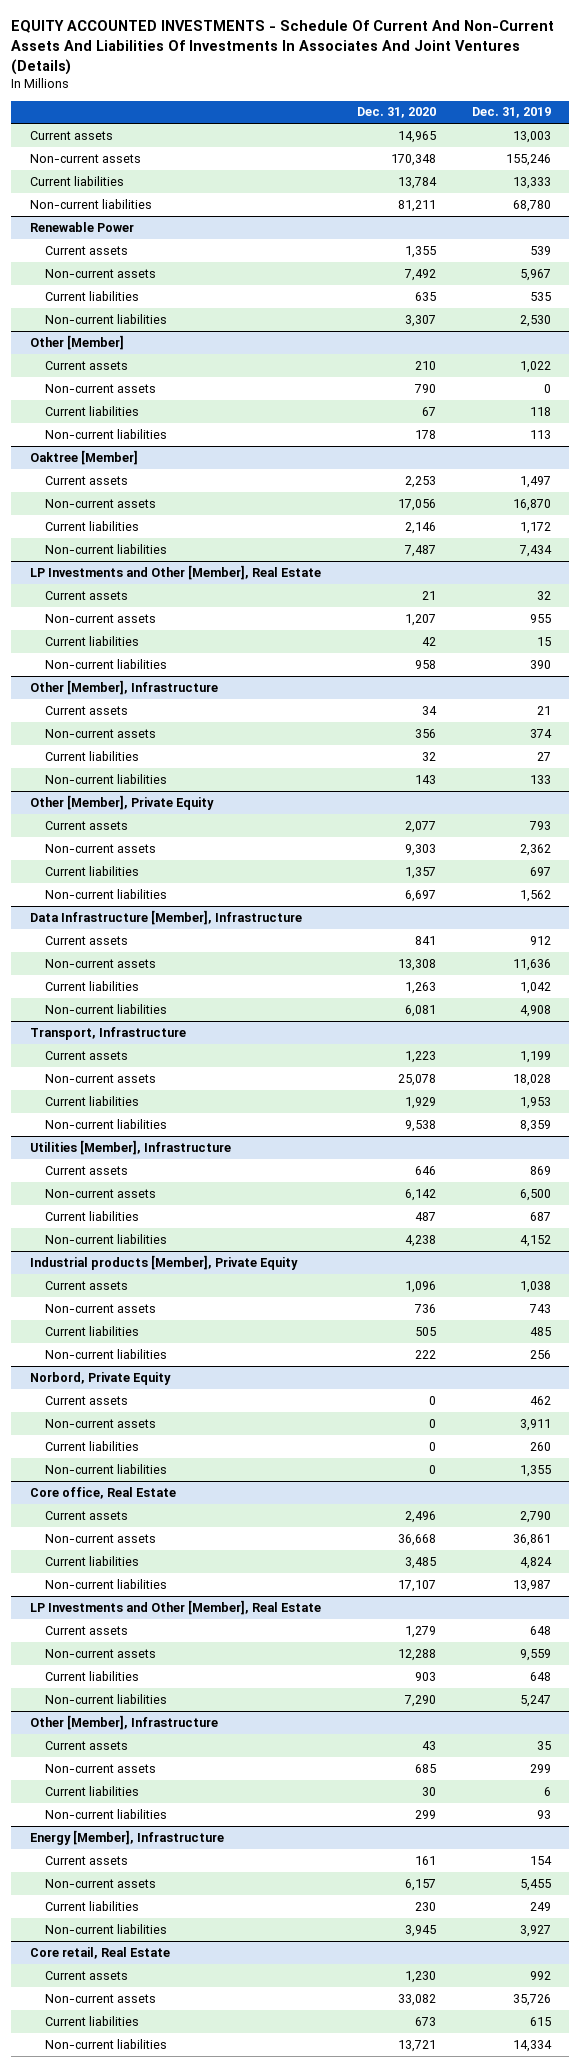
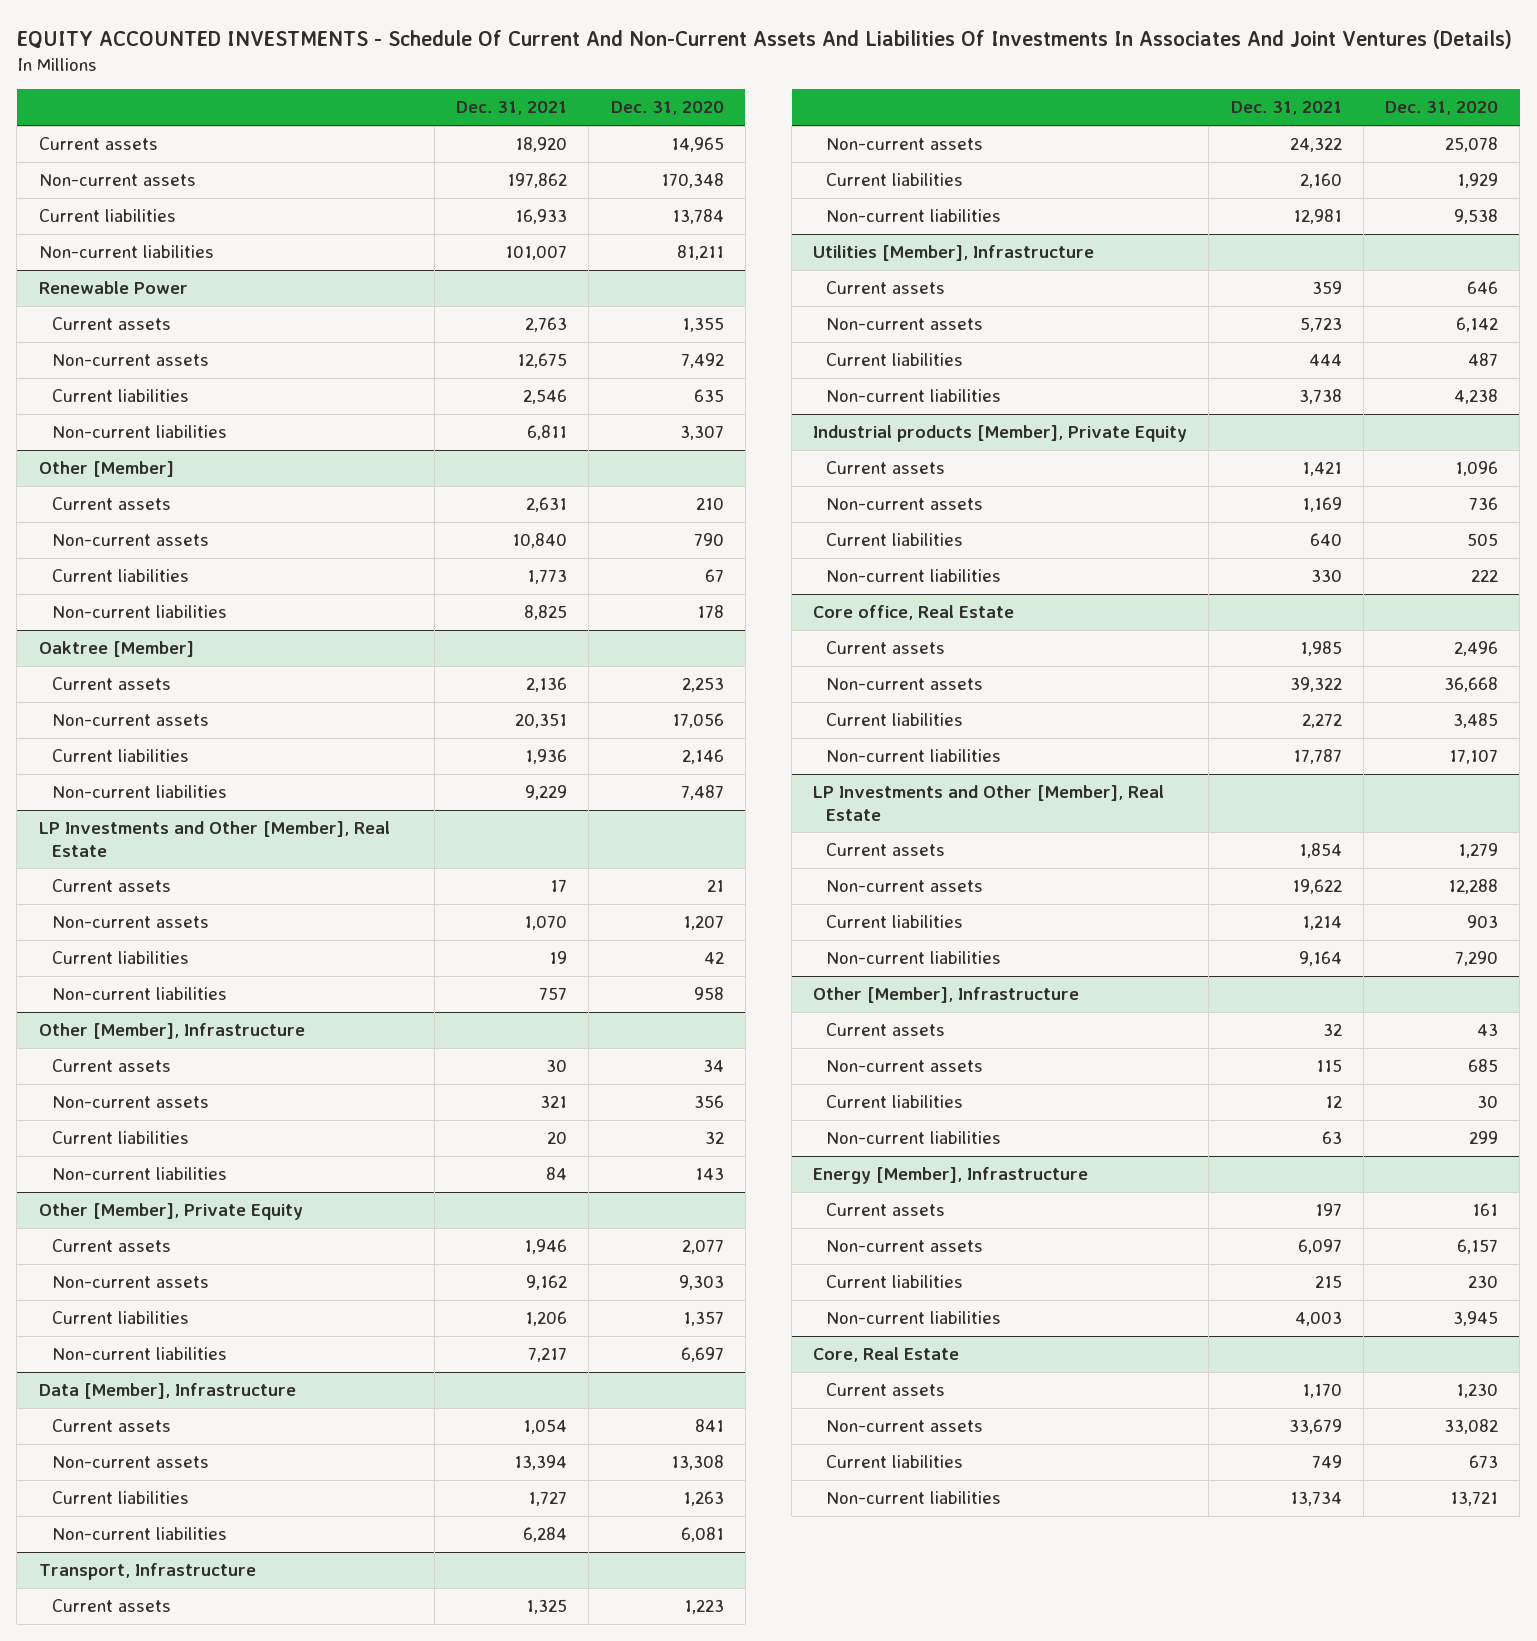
- | Dec. 31, 2020 | Dec. 31, 2019
+ | Dec. 31, 2021 | Dec. 31, 2020
- Data Infrastructure [Member], Infrastructure
+ Data [Member], Infrastructure
- Norbord, Private Equity
- Current assets | 0 | 462
- Non-current assets | 0 | 3,911
- Current liabilities | 0 | 260
- Non-current liabilities | 0 | 1,355
- Core retail, Real Estate
+ Core, Real Estate

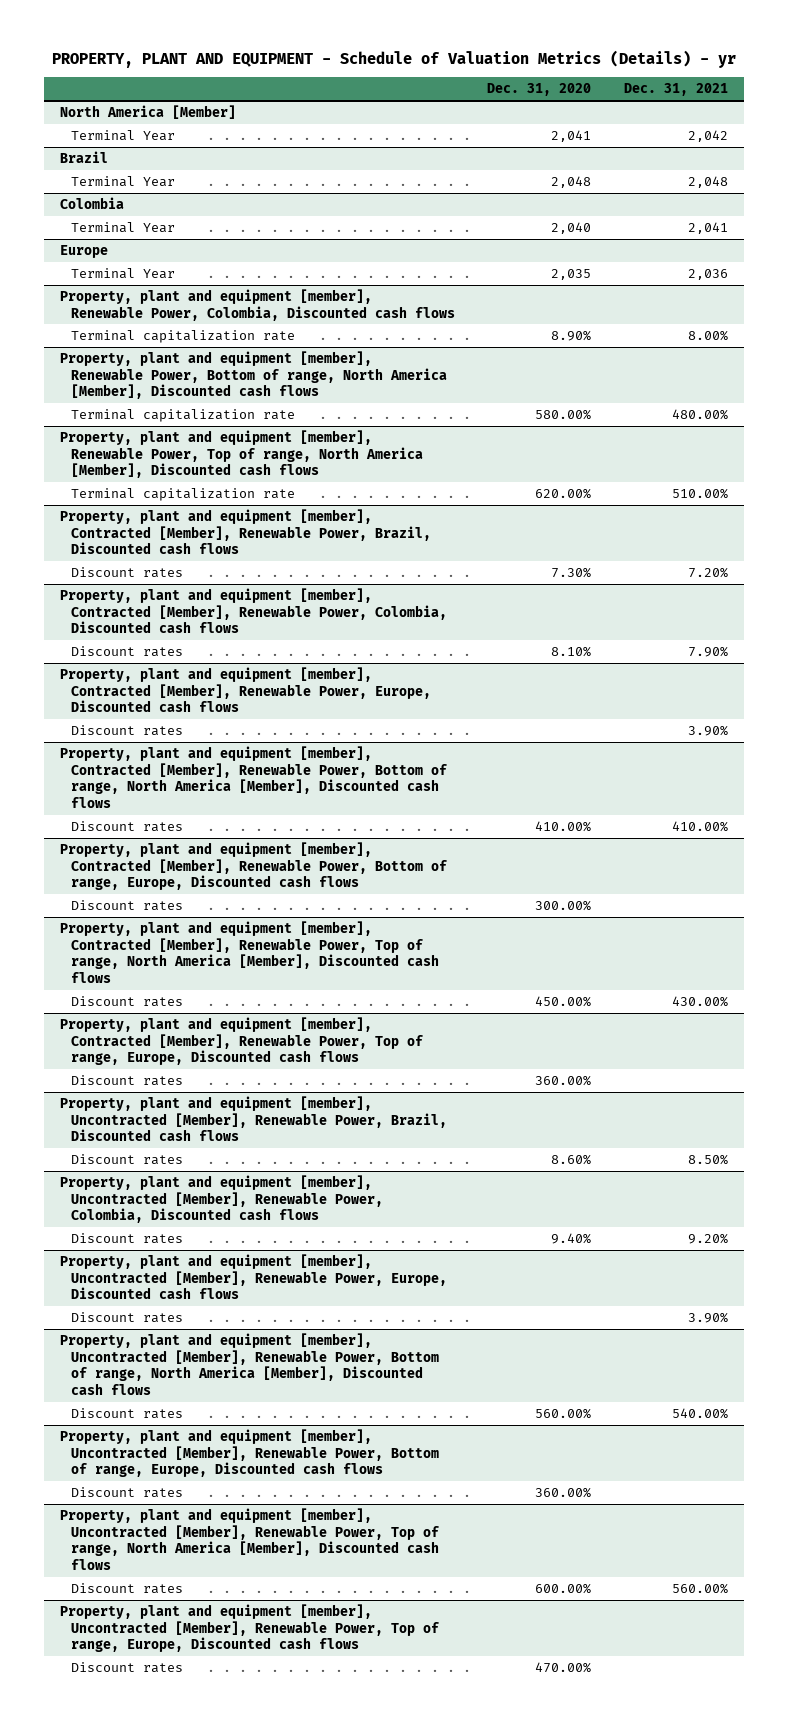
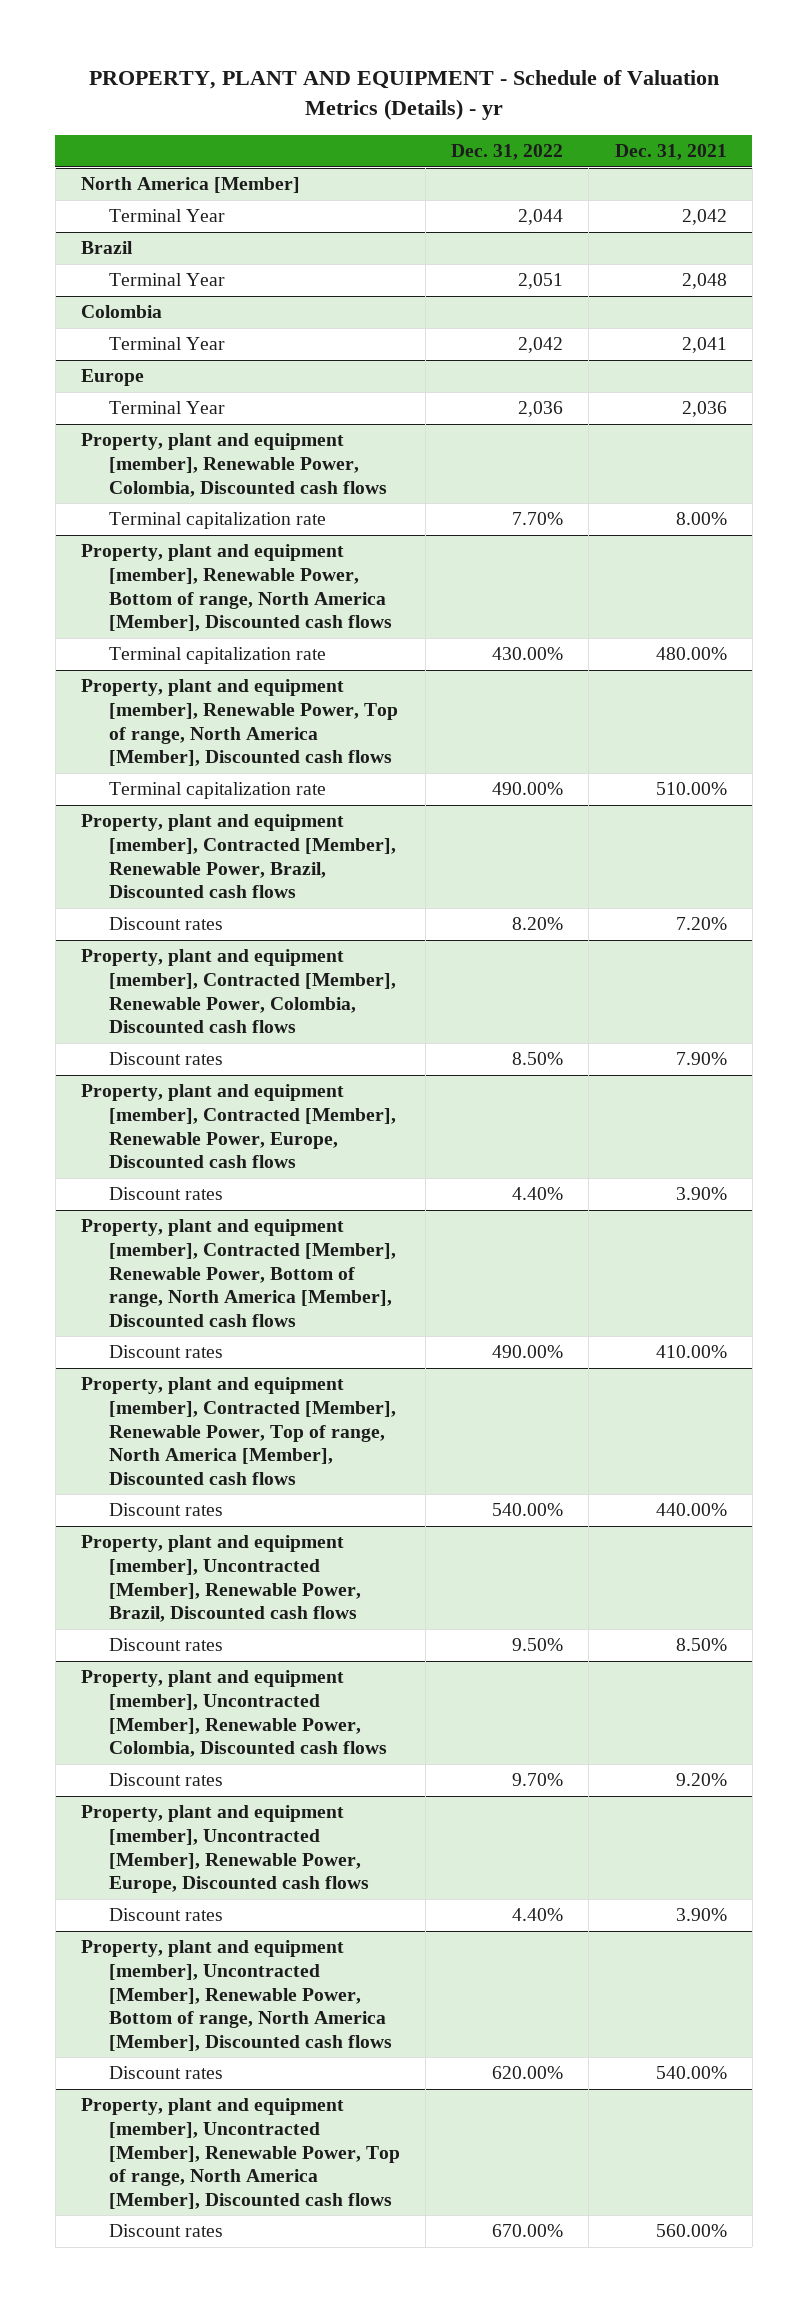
- | Dec. 31, 2020 | Dec. 31, 2021
+ | Dec. 31, 2022 | Dec. 31, 2021
- Property, plant and equipment [member], Contracted [Member], Renewable Power, Bottom of range, Europe, Discounted cash flows
- Discount rates | 300.00% |
@ Property, plant and equipment [member], Contracted [Member], Renewable Power, Top of range, North America [Member], Discounted cash flows
- Discount rates | 450.00% | 430.00%
- Property, plant and equipment [member], Contracted [Member], Renewable Power, Top of range, Europe, Discounted cash flows
- Discount rates | 360.00% |
@ Property, plant and equipment [member], Contracted [Member], Renewable Power, Top of range, North America [Member], Discounted cash flows
+ Discount rates | 540.00% | 440.00%
- Property, plant and equipment [member], Uncontracted [Member], Renewable Power, Bottom of range, Europe, Discounted cash flows
- Discount rates | 360.00% |
- Property, plant and equipment [member], Uncontracted [Member], Renewable Power, Top of range, Europe, Discounted cash flows
- Discount rates | 470.00% |

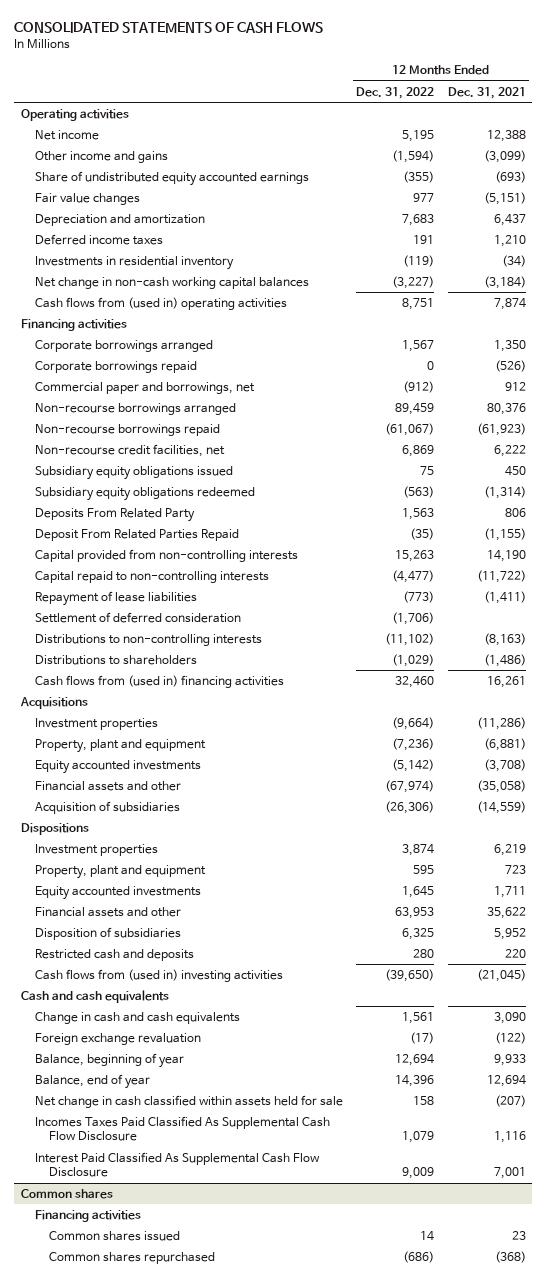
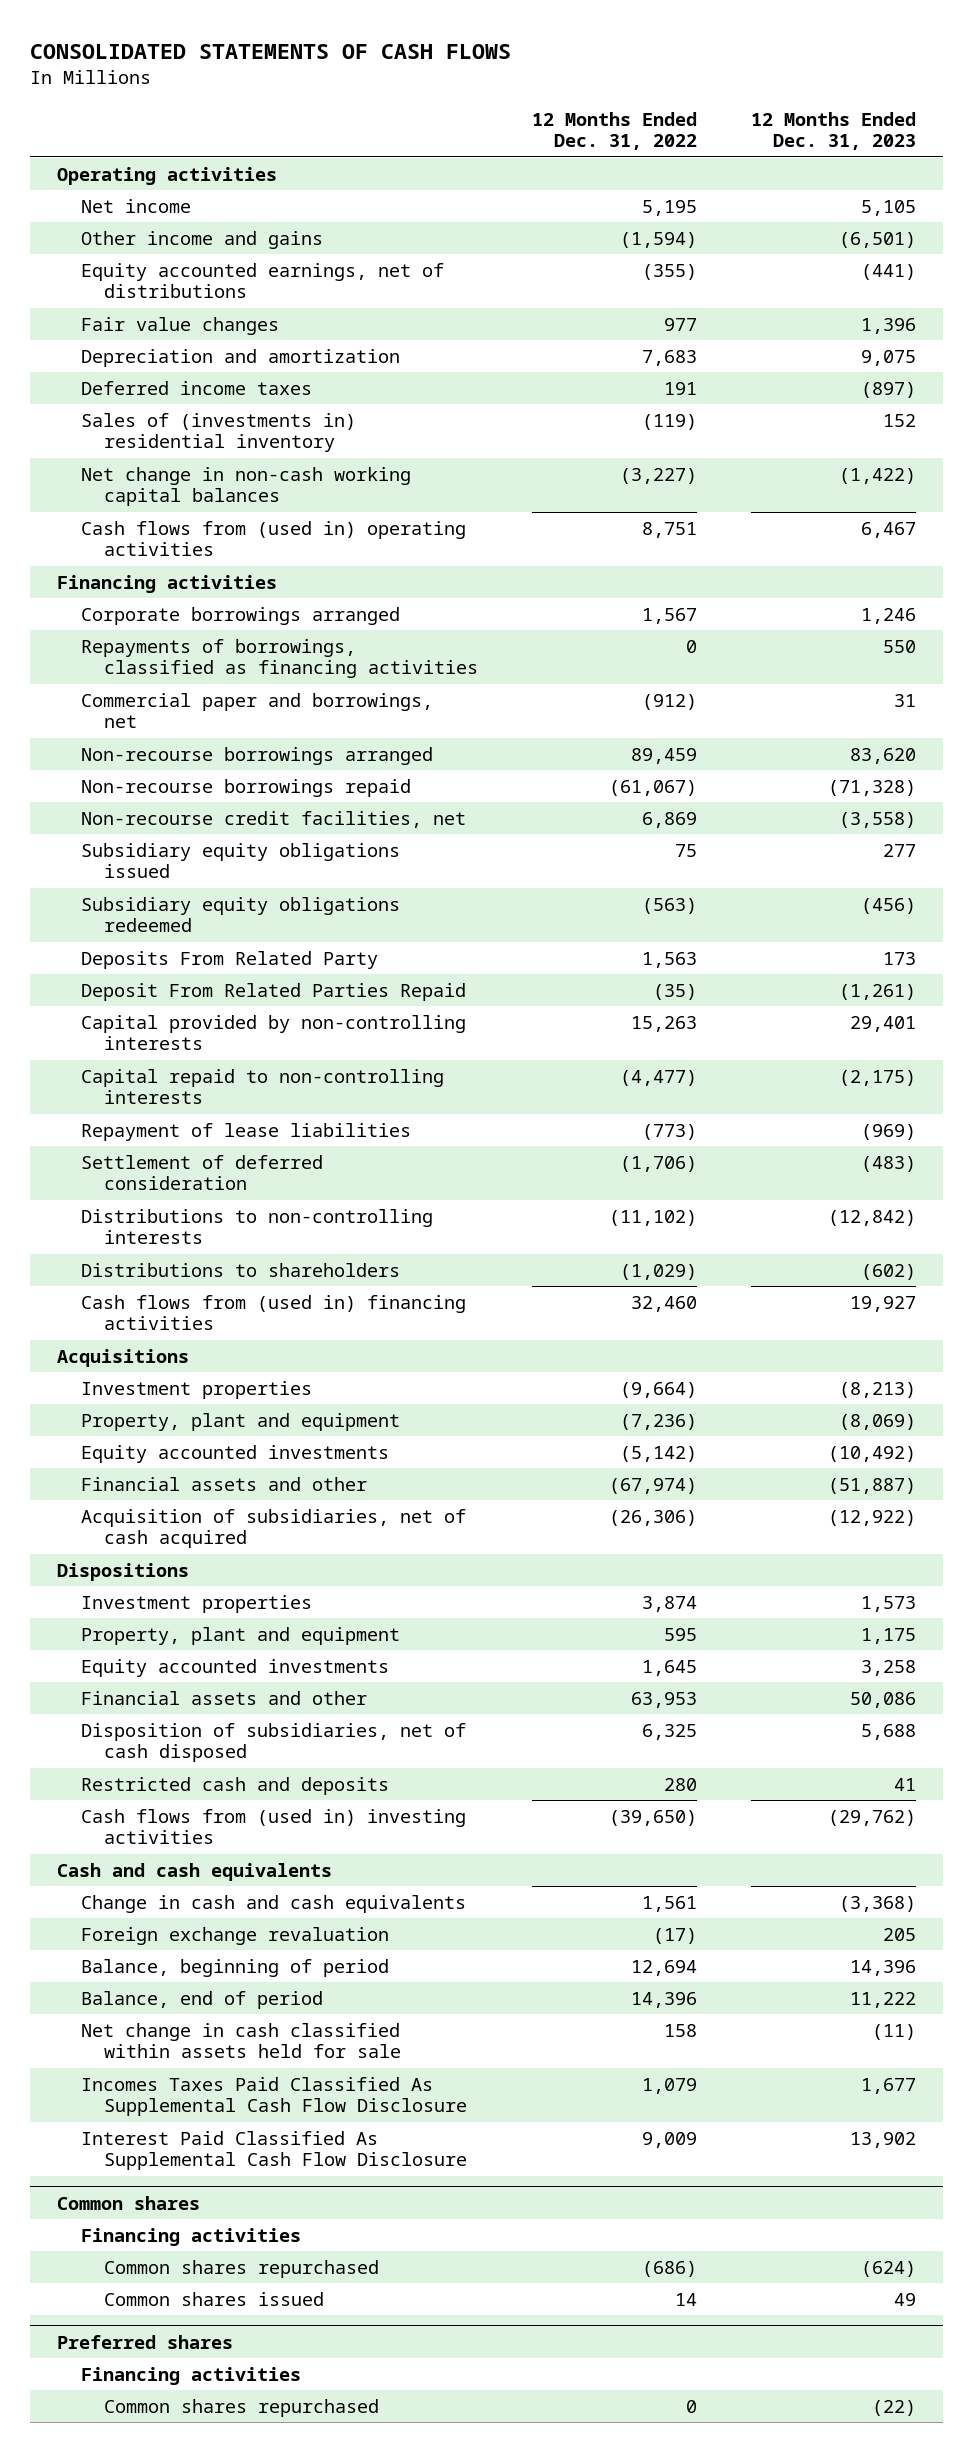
- | 12 Months Ended Dec. 31, 2022 | 12 Months Ended Dec. 31, 2021
+ | 12 Months Ended Dec. 31, 2022 | 12 Months Ended Dec. 31, 2023
- Share of undistributed equity accounted earnings | (355) | (693)
+ Equity accounted earnings, net of distributions | (355) | (441)
- Investments in residential inventory | (119) | (34)
+ Sales of (investments in) residential inventory | (119) | 152
- Corporate borrowings repaid | 0 | (526)
+ Repayments of borrowings, classified as financing activities | 0 | 550
- Capital provided from non-controlling interests | 15,263 | 14,190
+ Capital provided by non-controlling interests | 15,263 | 29,401
- Acquisition of subsidiaries | (26,306) | (14,559)
+ Acquisition of subsidiaries, net of cash acquired | (26,306) | (12,922)
- Disposition of subsidiaries | 6,325 | 5,952
+ Disposition of subsidiaries, net of cash disposed | 6,325 | 5,688
- Balance, beginning of year | 12,694 | 9,933
- Balance, end of year | 14,396 | 12,694
+ Balance, beginning of period | 12,694 | 14,396
+ Balance, end of period | 14,396 | 11,222
@ Common shares
moved down: Common shares issued | 14 | 49
+ Preferred shares
+ Financing activities
+ Common shares repurchased | 0 | (22)

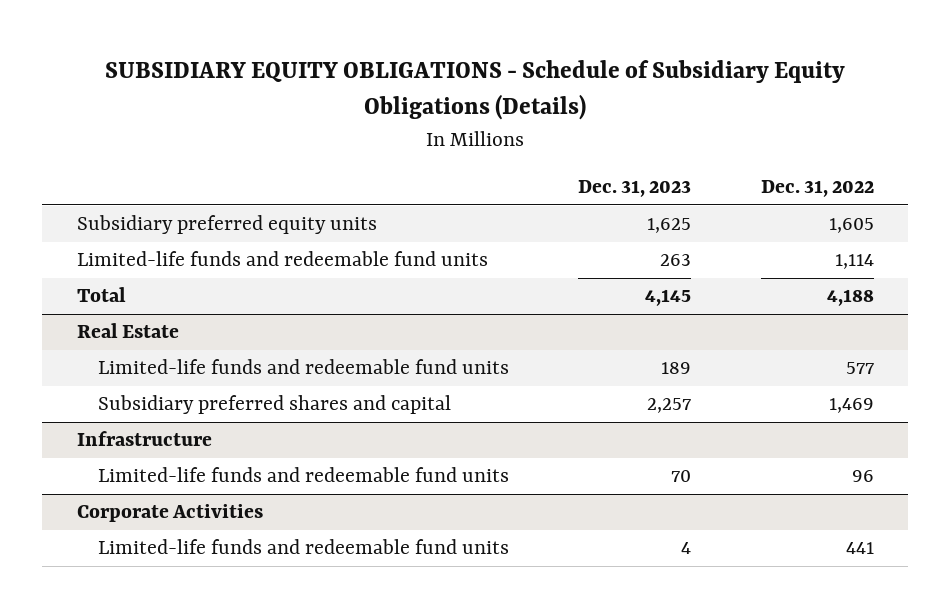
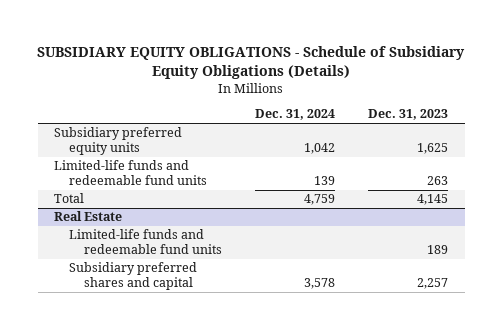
- | Dec. 31, 2023 | Dec. 31, 2022
+ | Dec. 31, 2024 | Dec. 31, 2023
- Infrastructure
- Limited-life funds and redeemable fund units | 70 | 96
- Corporate Activities
- Limited-life funds and redeemable fund units | 4 | 441

